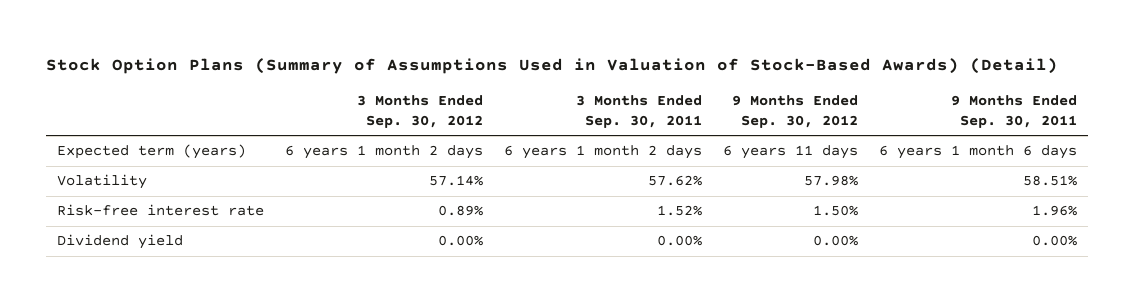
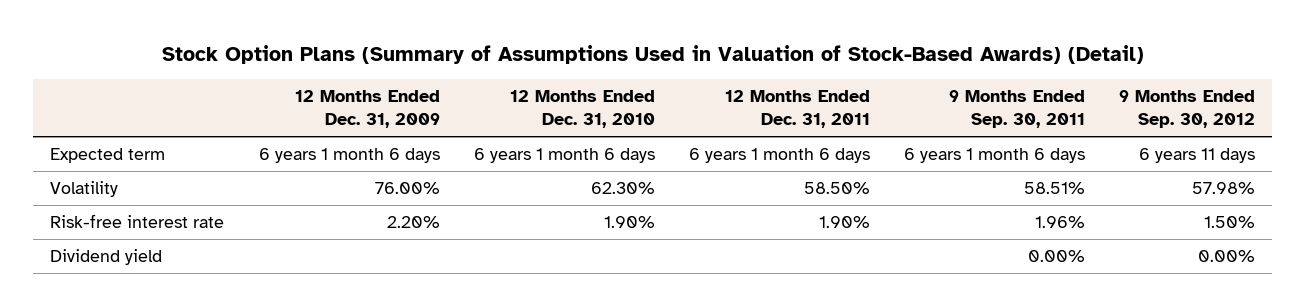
- | 3 Months Ended Sep. 30, 2012 | 3 Months Ended Sep. 30, 2011 | 9 Months Ended Sep. 30, 2012 | 9 Months Ended Sep. 30, 2011
+ | 12 Months Ended Dec. 31, 2009 | 12 Months Ended Dec. 31, 2010 | 12 Months Ended Dec. 31, 2011 | 9 Months Ended Sep. 30, 2011 | 9 Months Ended Sep. 30, 2012
- Expected term (years) | 6 years 1 month 2 days | 6 years 1 month 2 days | 6 years 11 days | 6 years 1 month 6 days
+ Expected term | 6 years 1 month 6 days | 6 years 1 month 6 days | 6 years 1 month 6 days | 6 years 1 month 6 days | 6 years 11 days

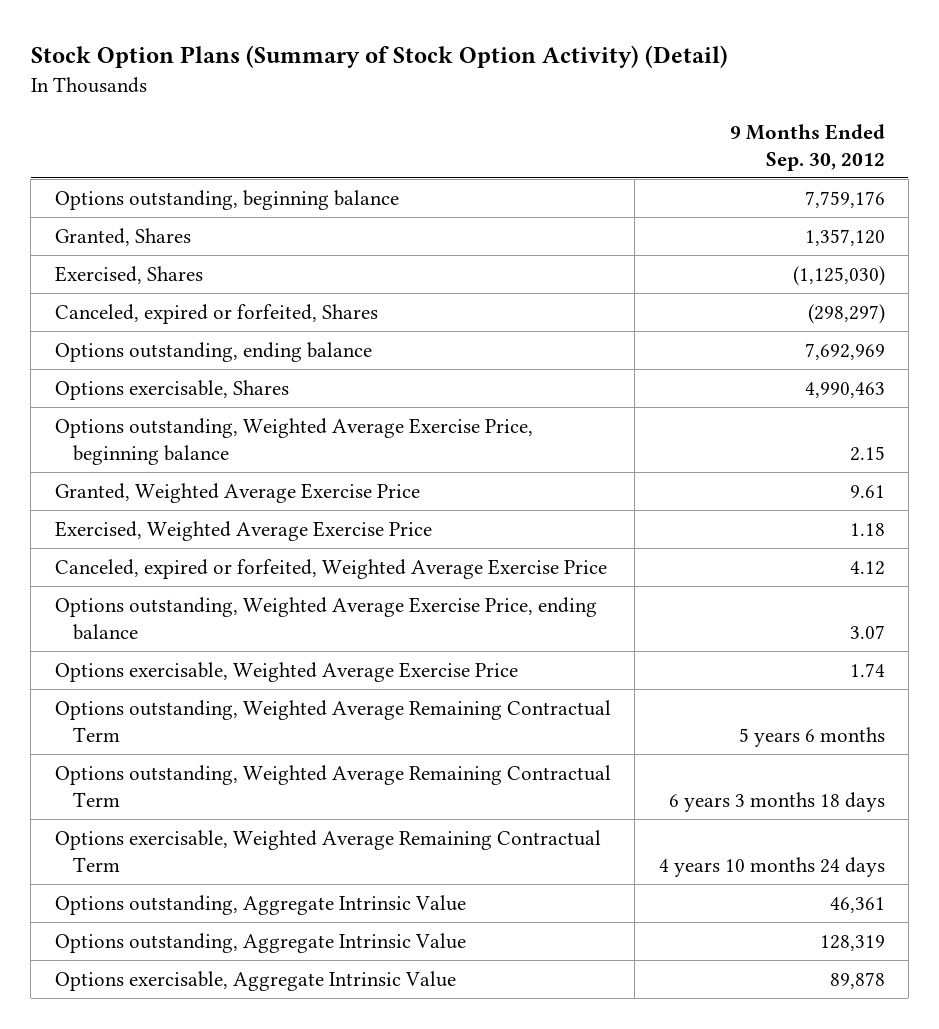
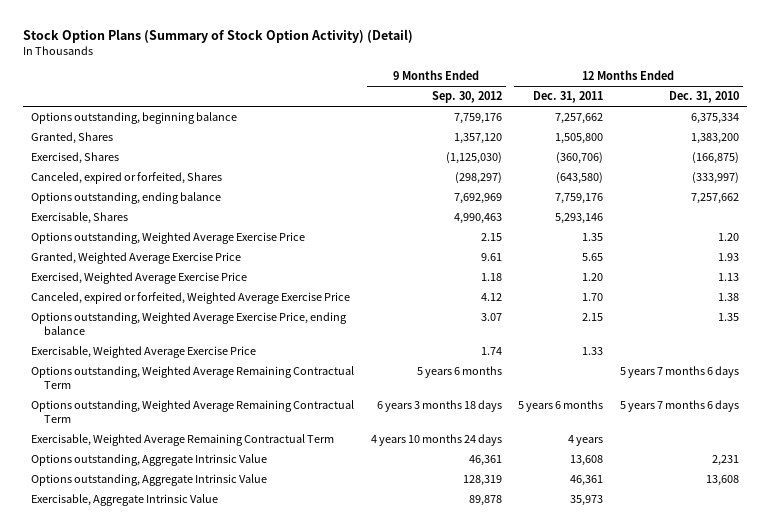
- | 9 Months Ended Sep. 30, 2012
+ | 9 Months Ended Sep. 30, 2012 | 12 Months Ended Dec. 31, 2011 | 12 Months Ended Dec. 31, 2010
- Options exercisable, Shares | 4,990,463
- Options outstanding, Weighted Average Exercise Price, beginning balance | 2.15
+ Exercisable, Shares | 4,990,463 | 5,293,146 |
+ Options outstanding, Weighted Average Exercise Price | 2.15 | 1.35 | 1.20
- Options exercisable, Weighted Average Exercise Price | 1.74
+ Exercisable, Weighted Average Exercise Price | 1.74 | 1.33 |
- Options exercisable, Weighted Average Remaining Contractual Term | 4 years 10 months 24 days
+ Exercisable, Weighted Average Remaining Contractual Term | 4 years 10 months 24 days | 4 years |
- Options exercisable, Aggregate Intrinsic Value | 89,878
+ Exercisable, Aggregate Intrinsic Value | 89,878 | 35,973 |

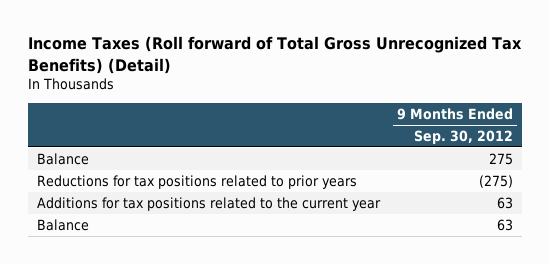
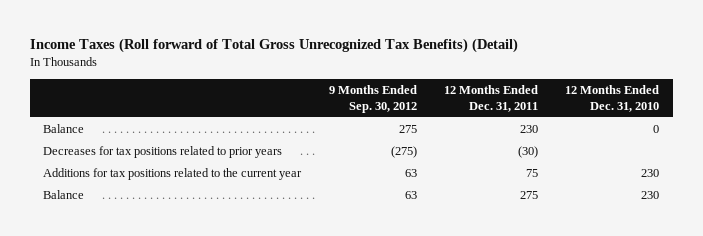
- | 9 Months Ended Sep. 30, 2012
+ | 9 Months Ended Sep. 30, 2012 | 12 Months Ended Dec. 31, 2011 | 12 Months Ended Dec. 31, 2010
- Reductions for tax positions related to prior years | (275)
+ Decreases for tax positions related to prior years | (275) | (30) |

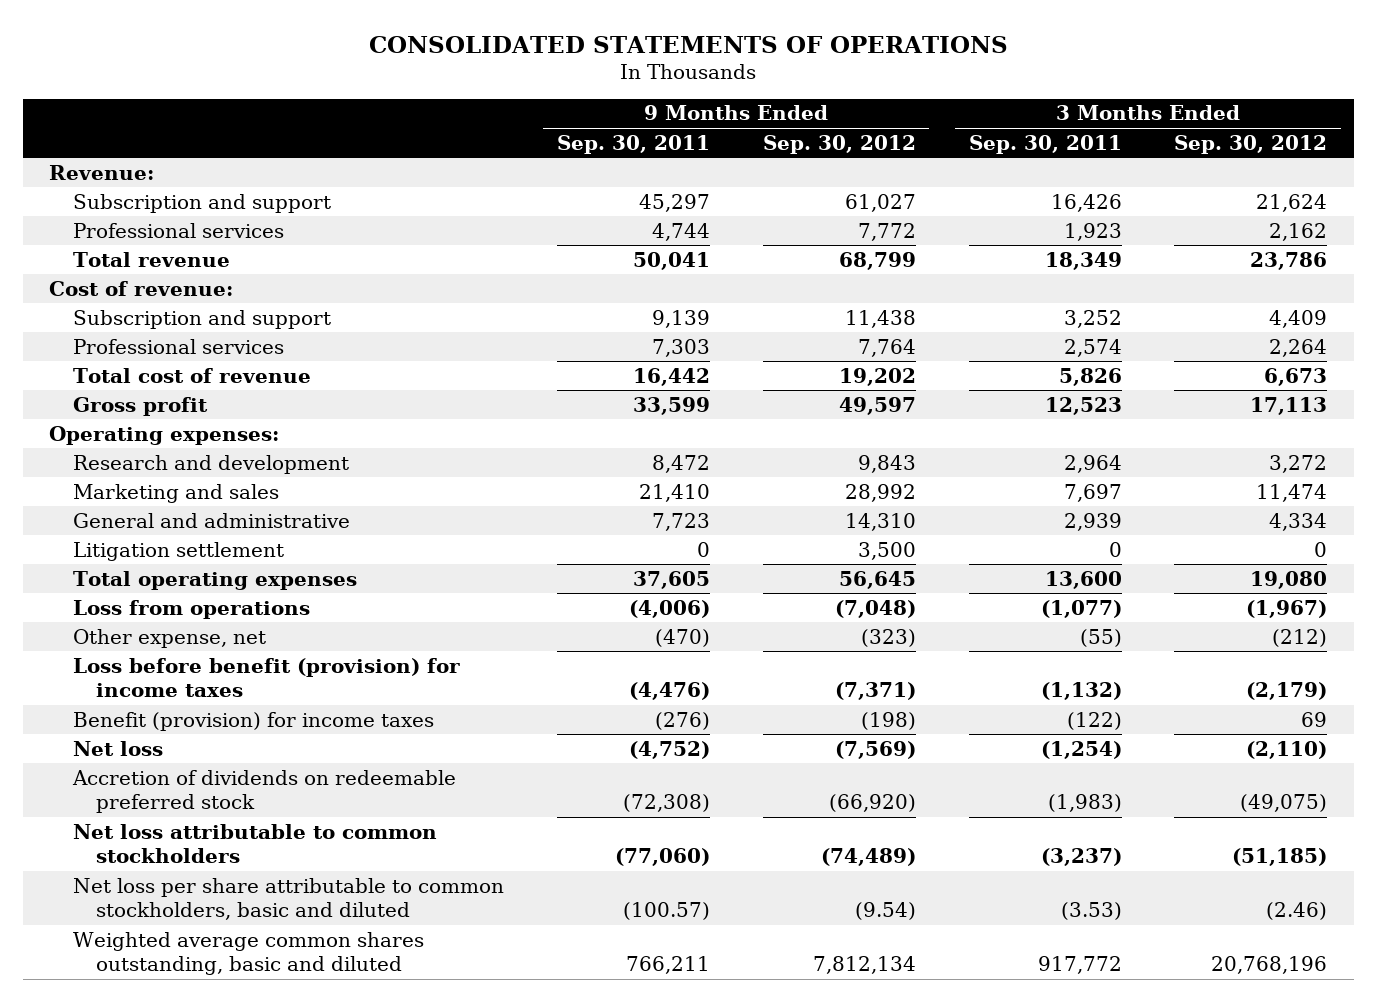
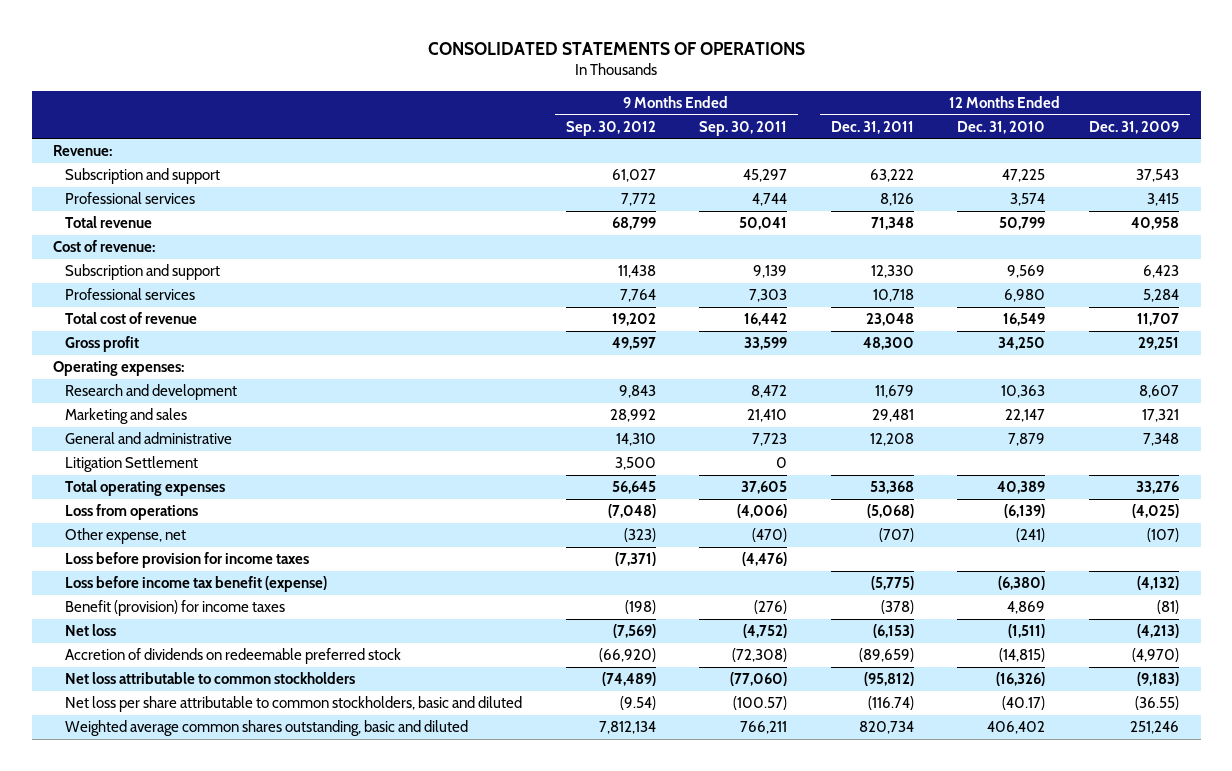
- | 9 Months Ended Sep. 30, 2011 | 9 Months Ended Sep. 30, 2012 | 3 Months Ended Sep. 30, 2011 | 3 Months Ended Sep. 30, 2012
+ | 9 Months Ended Sep. 30, 2012 | 9 Months Ended Sep. 30, 2011 | 12 Months Ended Dec. 31, 2011 | 12 Months Ended Dec. 31, 2010 | 12 Months Ended Dec. 31, 2009
- Litigation settlement | 0 | 3,500 | 0 | 0
+ Litigation Settlement | 3,500 | 0 | | |
- Loss before benefit (provision) for income taxes | (4,476) | (7,371) | (1,132) | (2,179)
+ Loss before provision for income taxes | (7,371) | (4,476) | | |
+ Loss before income tax benefit (expense) | | | (5,775) | (6,380) | (4,132)

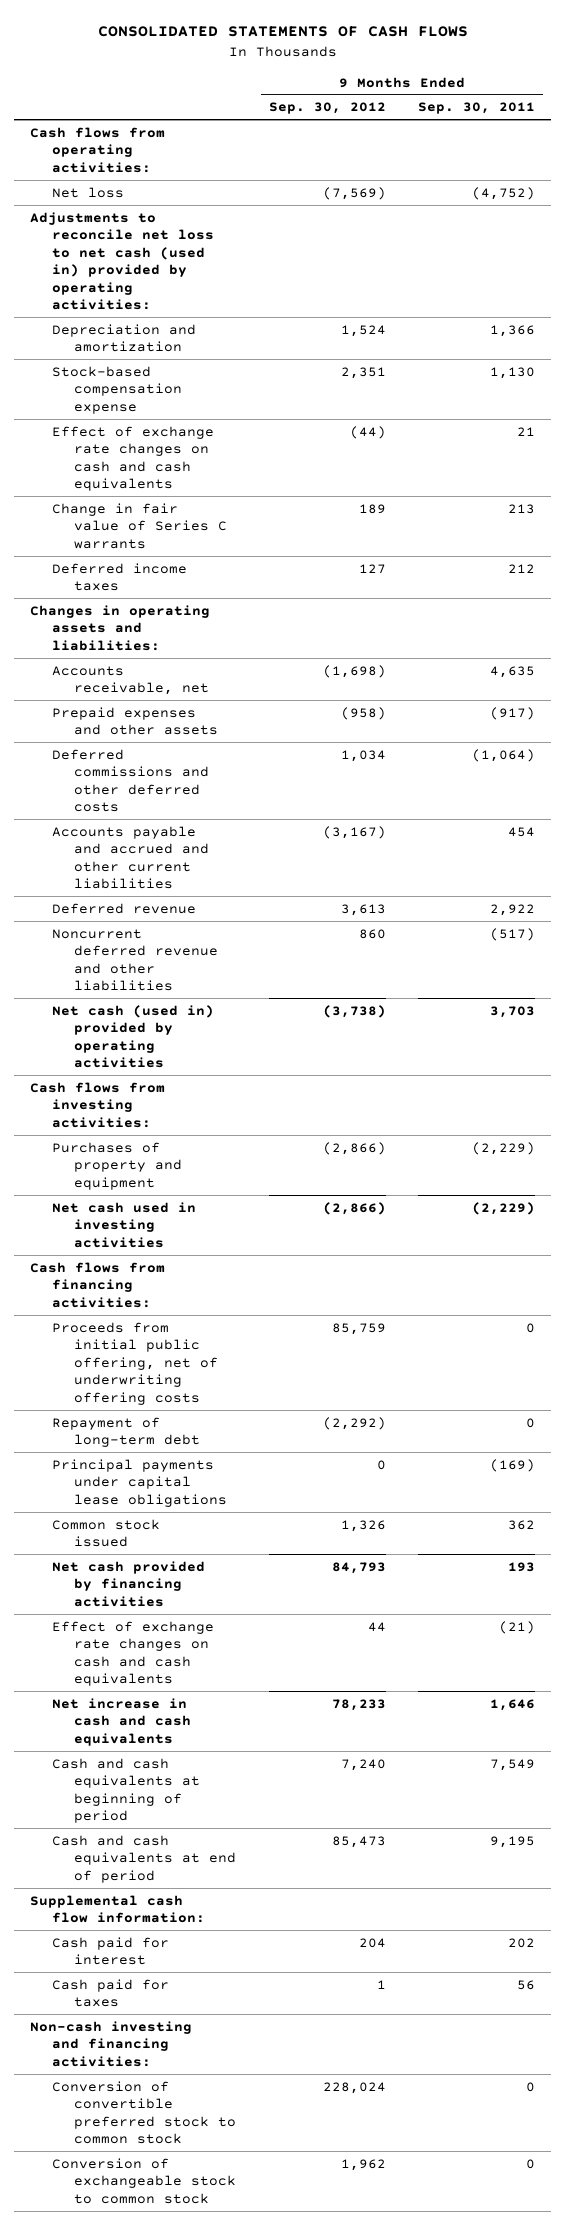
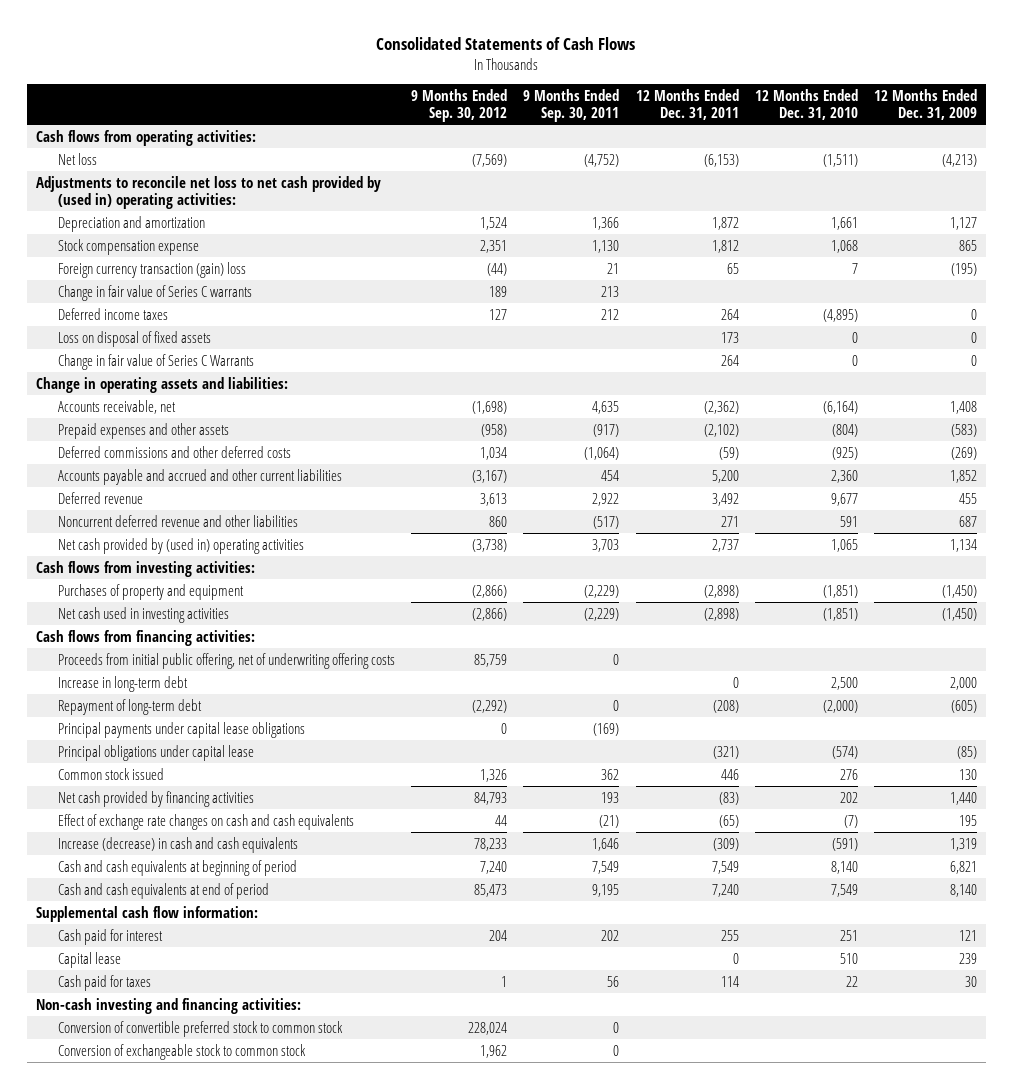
- CONSOLIDATED STATEMENTS OF CASH FLOWS
+ Consolidated Statements of Cash Flows
- | 9 Months Ended Sep. 30, 2012 | 9 Months Ended Sep. 30, 2011
+ | 9 Months Ended Sep. 30, 2012 | 9 Months Ended Sep. 30, 2011 | 12 Months Ended Dec. 31, 2011 | 12 Months Ended Dec. 31, 2010 | 12 Months Ended Dec. 31, 2009
- Adjustments to reconcile net loss to net cash (used in) provided by operating activities:
+ Adjustments to reconcile net loss to net cash provided by (used in) operating activities:
- Stock-based compensation expense | 2,351 | 1,130
- Effect of exchange rate changes on cash and cash equivalents | (44) | 21
+ Stock compensation expense | 2,351 | 1,130 | 1,812 | 1,068 | 865
+ Foreign currency transaction (gain) loss | (44) | 21 | 65 | 7 | (195)
- Changes in operating assets and liabilities:
+ Loss on disposal of fixed assets | | | 173 | 0 | 0
+ Change in fair value of Series C Warrants | | | 264 | 0 | 0
+ Change in operating assets and liabilities:
- Net cash (used in) provided by operating activities | (3,738) | 3,703
+ Net cash provided by (used in) operating activities | (3,738) | 3,703 | 2,737 | 1,065 | 1,134
+ Increase in long-term debt | | | 0 | 2,500 | 2,000
+ Principal obligations under capital lease | | | (321) | (574) | (85)
- Net increase in cash and cash equivalents | 78,233 | 1,646
+ Increase (decrease) in cash and cash equivalents | 78,233 | 1,646 | (309) | (591) | 1,319
+ Capital lease | | | 0 | 510 | 239

